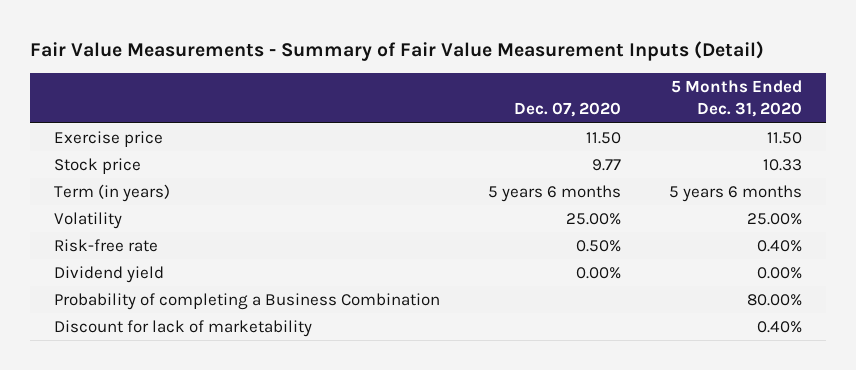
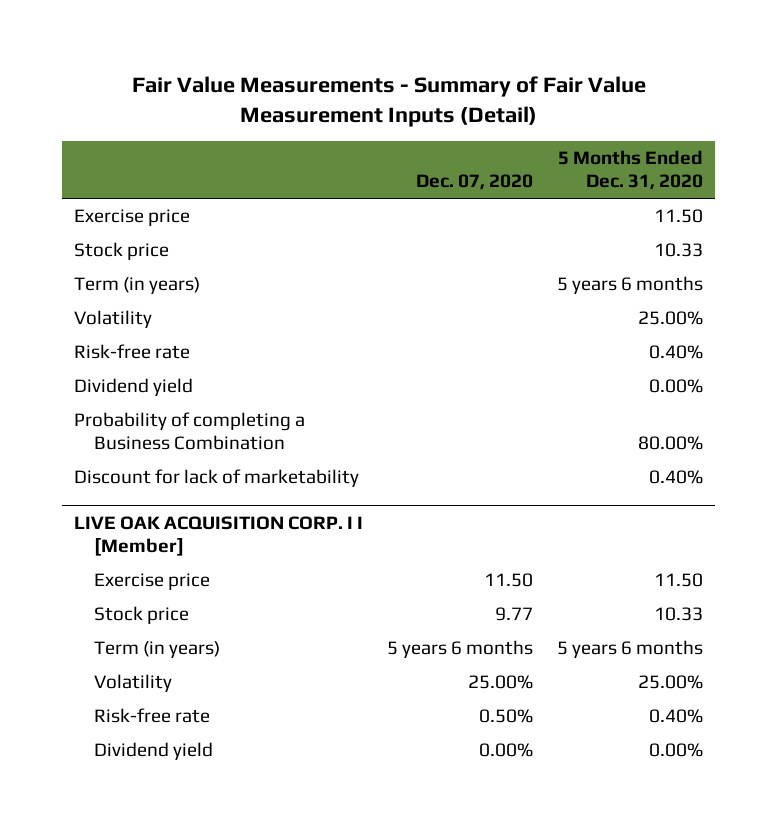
+ Exercise price | | 11.50
+ Stock price | | 10.33
+ Term (in years) | | 5 years 6 months
+ Volatility | | 25.00%
+ Risk-free rate | | 0.40%
+ Dividend yield | | 0.00%
moved up: Probability of completing a Business Combination | | 80.00%
moved up: Discount for lack of marketability | | 0.40%
+ LIVE OAK ACQUISITION CORP. I I [Member]

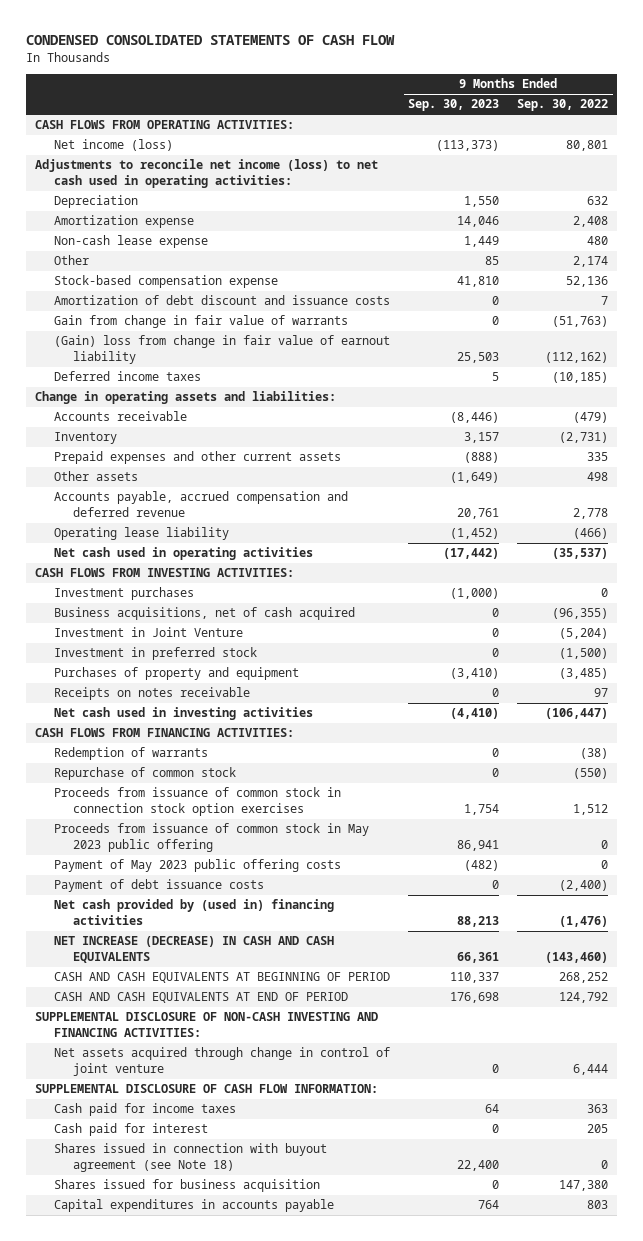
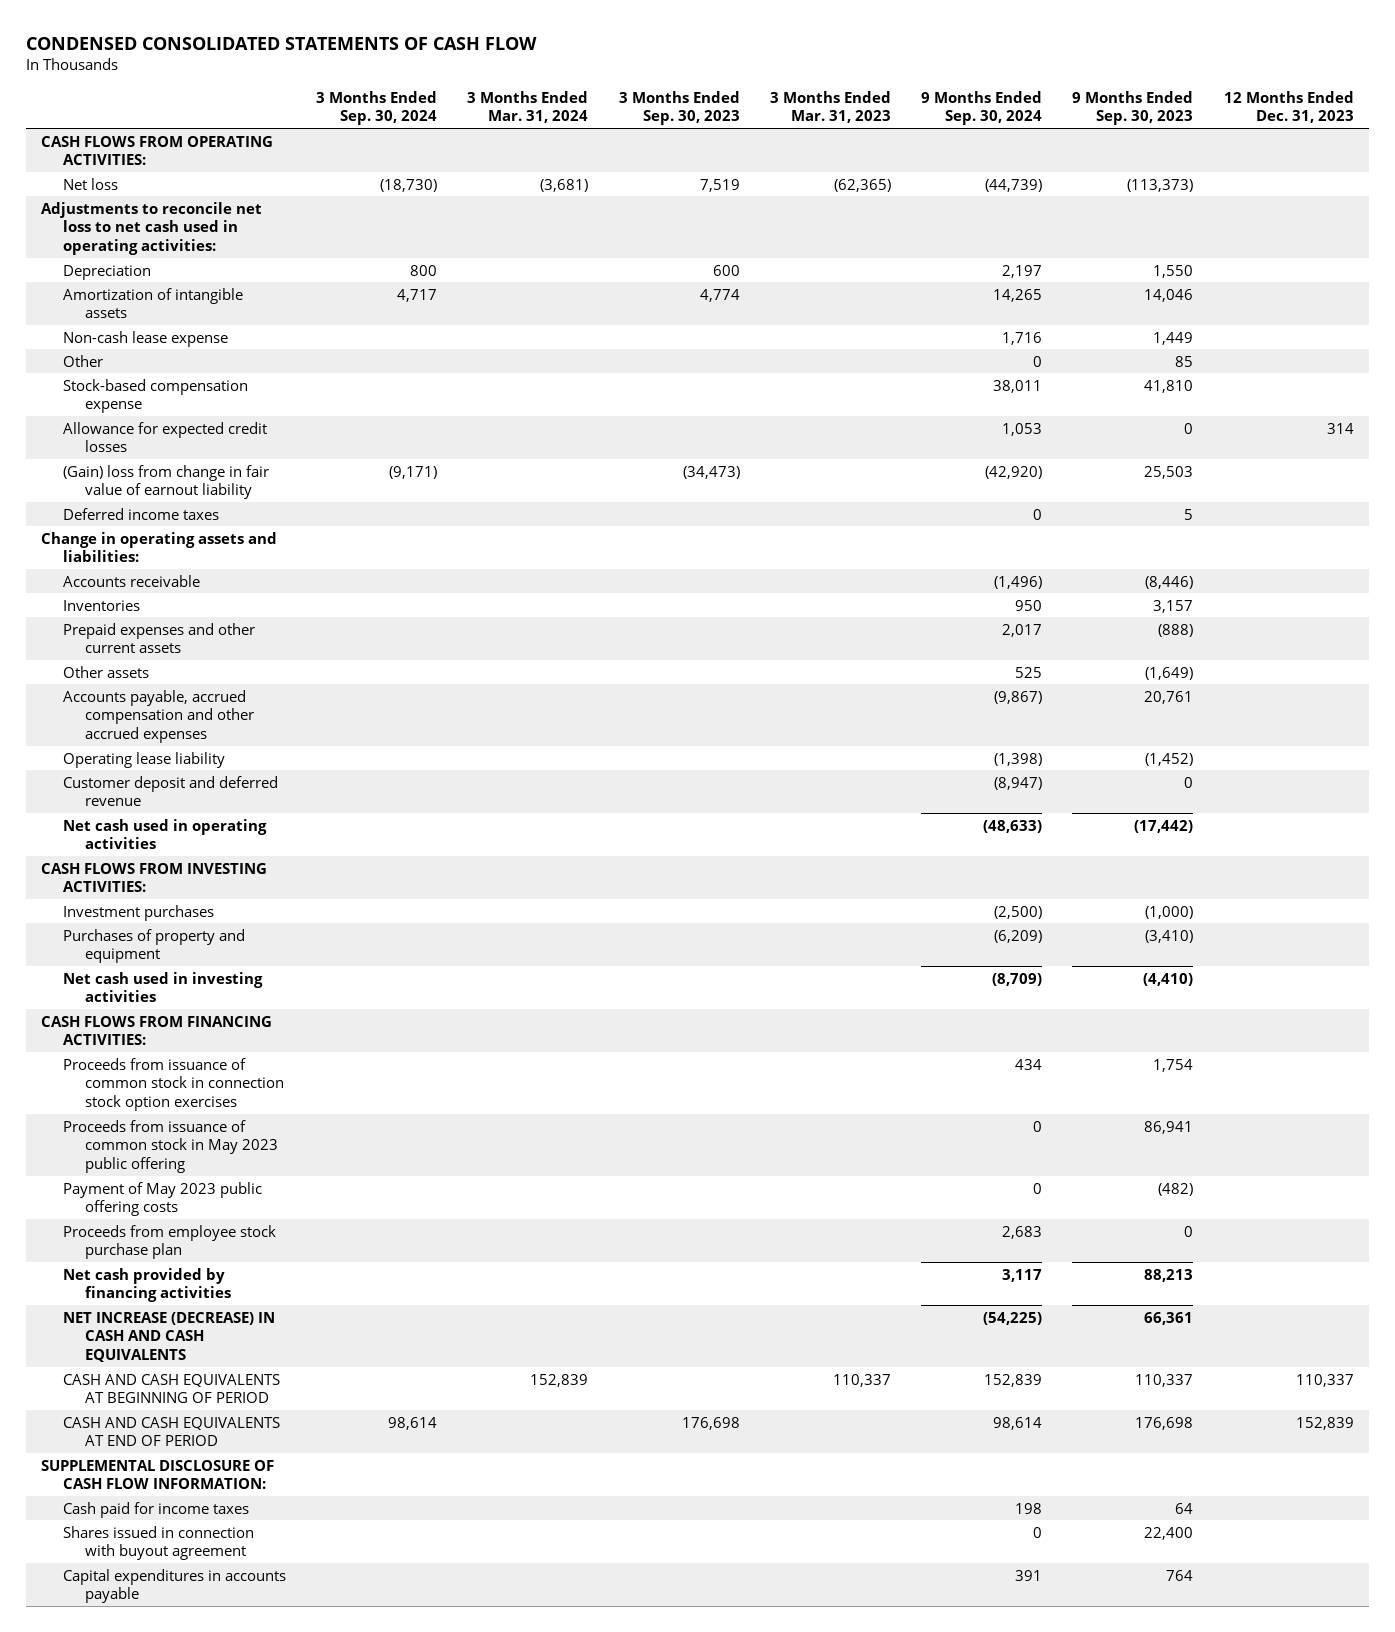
- | 9 Months Ended Sep. 30, 2023 | 9 Months Ended Sep. 30, 2022
+ | 3 Months Ended Sep. 30, 2024 | 3 Months Ended Mar. 31, 2024 | 3 Months Ended Sep. 30, 2023 | 3 Months Ended Mar. 31, 2023 | 9 Months Ended Sep. 30, 2024 | 9 Months Ended Sep. 30, 2023 | 12 Months Ended Dec. 31, 2023
- Net income (loss) | (113,373) | 80,801
- Adjustments to reconcile net income (loss) to net cash used in operating activities:
+ Net loss | (18,730) | (3,681) | 7,519 | (62,365) | (44,739) | (113,373) |
+ Adjustments to reconcile net loss to net cash used in operating activities:
- Amortization expense | 14,046 | 2,408
+ Amortization of intangible assets | 4,717 | | 4,774 | | 14,265 | 14,046 |
- Amortization of debt discount and issuance costs | 0 | 7
- Gain from change in fair value of warrants | 0 | (51,763)
+ Allowance for expected credit losses | | | | | 1,053 | 0 | 314
- Inventory | 3,157 | (2,731)
+ Inventories | | | | | 950 | 3,157 |
- Accounts payable, accrued compensation and deferred revenue | 20,761 | 2,778
+ Accounts payable, accrued compensation and other accrued expenses | | | | | (9,867) | 20,761 |
+ Customer deposit and deferred revenue | | | | | (8,947) | 0 |
- Business acquisitions, net of cash acquired | 0 | (96,355)
- Investment in Joint Venture | 0 | (5,204)
- Investment in preferred stock | 0 | (1,500)
- Receipts on notes receivable | 0 | 97
- Redemption of warrants | 0 | (38)
- Repurchase of common stock | 0 | (550)
- Payment of debt issuance costs | 0 | (2,400)
- Net cash provided by (used in) financing activities | 88,213 | (1,476)
+ Proceeds from employee stock purchase plan | | | | | 2,683 | 0 |
+ Net cash provided by financing activities | | | | | 3,117 | 88,213 |
- SUPPLEMENTAL DISCLOSURE OF NON-CASH INVESTING AND FINANCING ACTIVITIES:
- Net assets acquired through change in control of joint venture | 0 | 6,444
- Cash paid for interest | 0 | 205
- Shares issued in connection with buyout agreement (see Note 18) | 22,400 | 0
- Shares issued for business acquisition | 0 | 147,380
+ Shares issued in connection with buyout agreement | | | | | 0 | 22,400 |

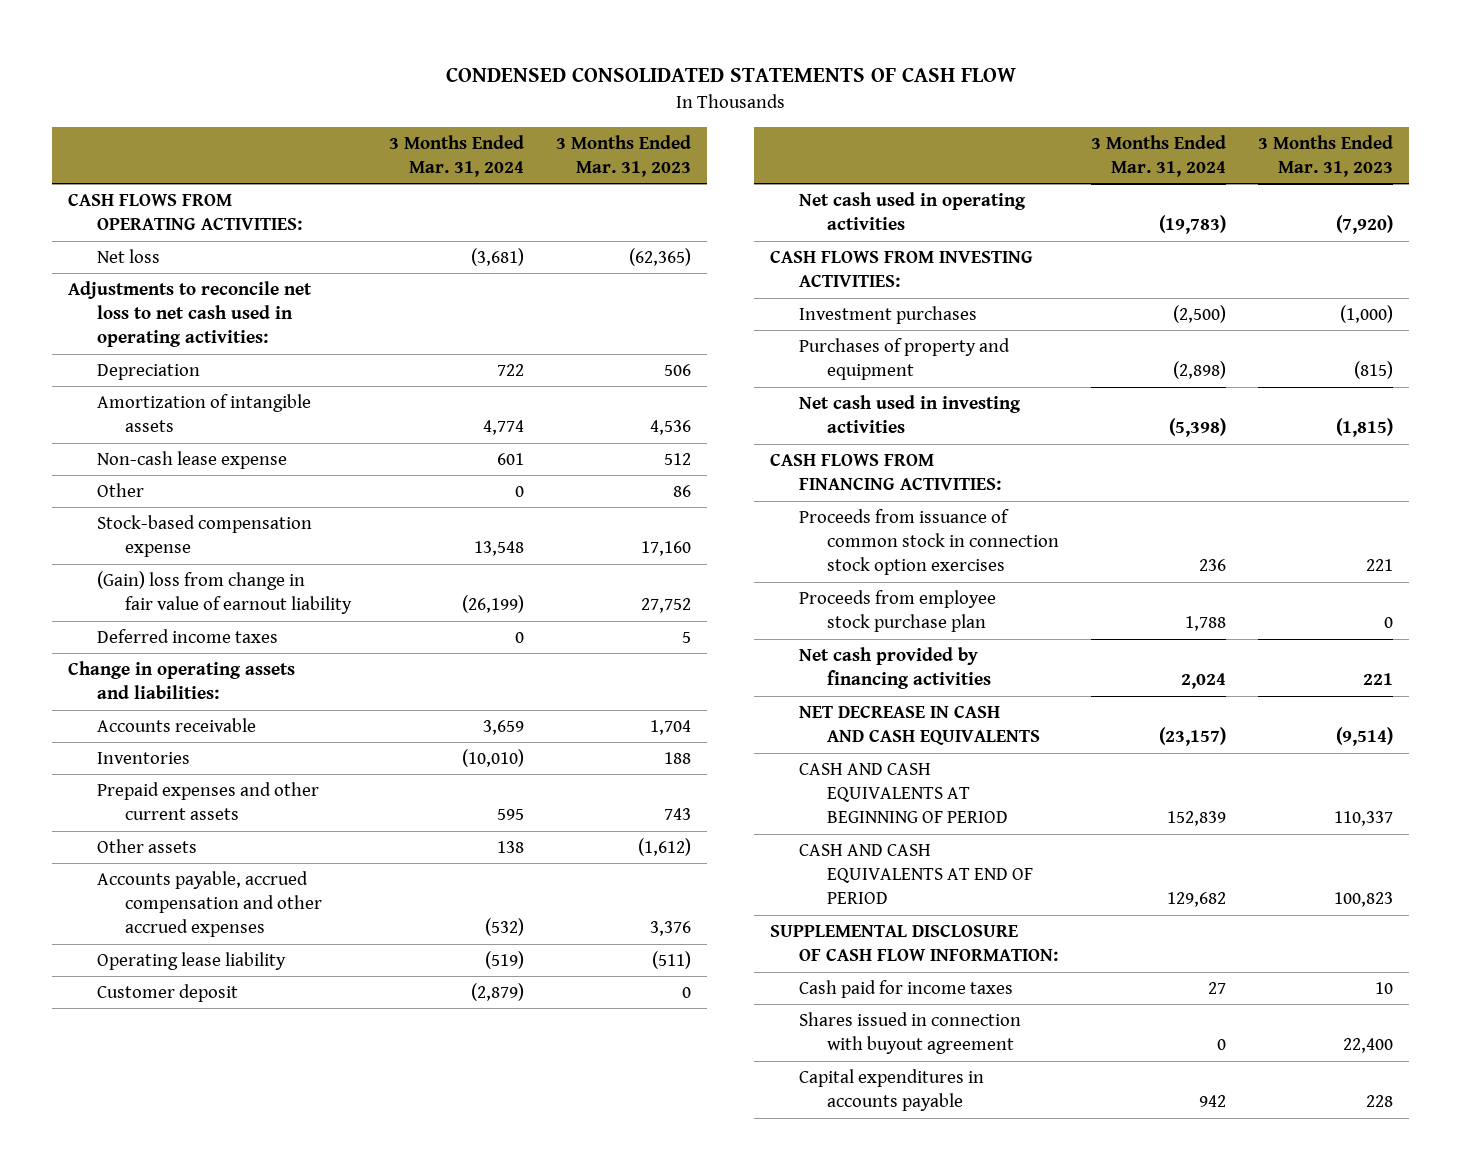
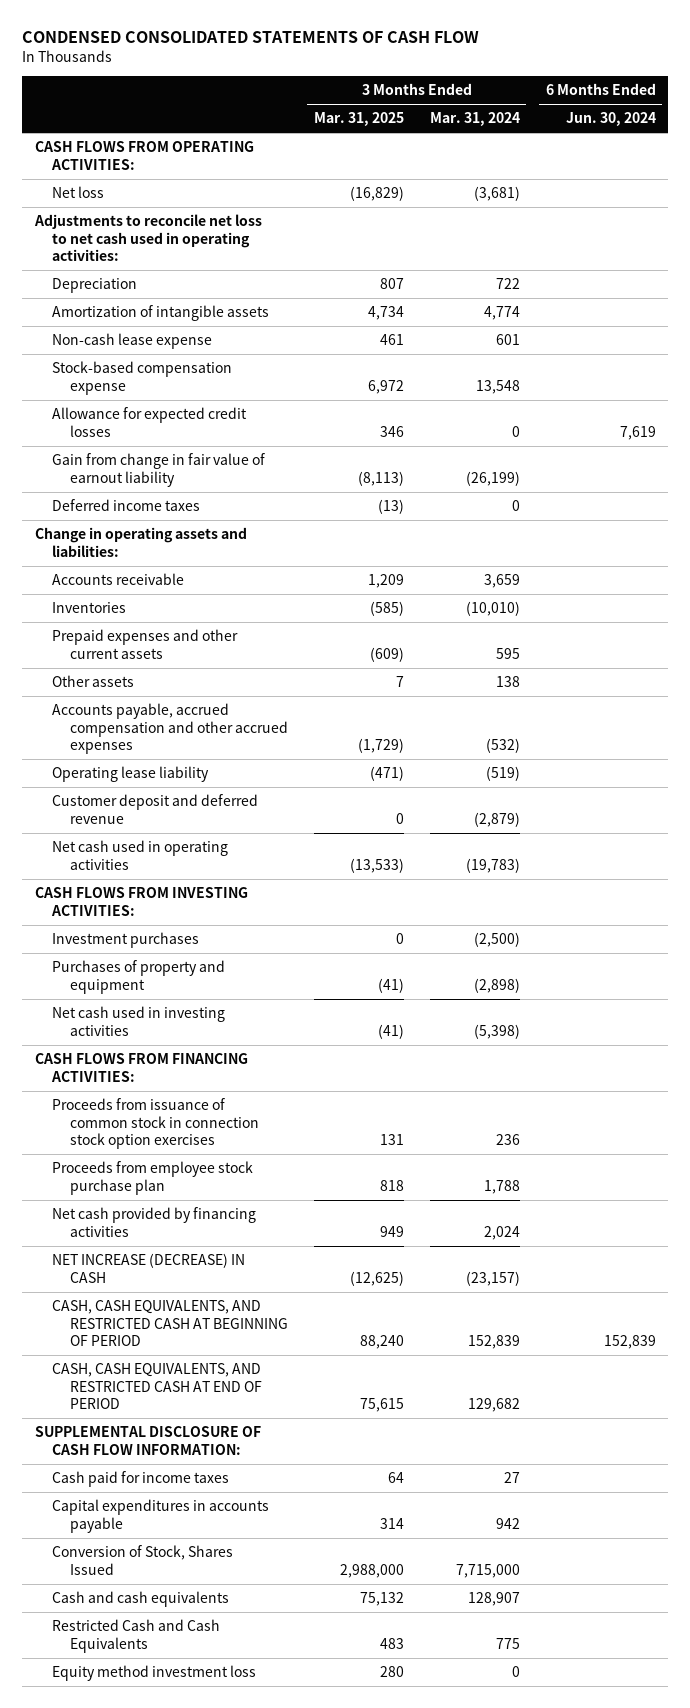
- | 3 Months Ended Mar. 31, 2024 | 3 Months Ended Mar. 31, 2023
+ | 3 Months Ended Mar. 31, 2025 | 3 Months Ended Mar. 31, 2024 | 6 Months Ended Jun. 30, 2024
- Other | 0 | 86
- (Gain) loss from change in fair value of earnout liability | (26,199) | 27,752
+ Allowance for expected credit losses | 346 | 0 | 7,619
+ Gain from change in fair value of earnout liability | (8,113) | (26,199) |
- Customer deposit | (2,879) | 0
+ Customer deposit and deferred revenue | 0 | (2,879) |
- NET DECREASE IN CASH AND CASH EQUIVALENTS | (23,157) | (9,514)
- CASH AND CASH EQUIVALENTS AT BEGINNING OF PERIOD | 152,839 | 110,337
- CASH AND CASH EQUIVALENTS AT END OF PERIOD | 129,682 | 100,823
+ NET INCREASE (DECREASE) IN CASH | (12,625) | (23,157) |
+ CASH, CASH EQUIVALENTS, AND RESTRICTED CASH AT BEGINNING OF PERIOD | 88,240 | 152,839 | 152,839
+ CASH, CASH EQUIVALENTS, AND RESTRICTED CASH AT END OF PERIOD | 75,615 | 129,682 |
- Shares issued in connection with buyout agreement | 0 | 22,400
+ Conversion of Stock, Shares Issued | 2,988,000 | 7,715,000 |
+ Cash and cash equivalents | 75,132 | 128,907 |
+ Restricted Cash and Cash Equivalents | 483 | 775 |
+ Equity method investment loss | 280 | 0 |

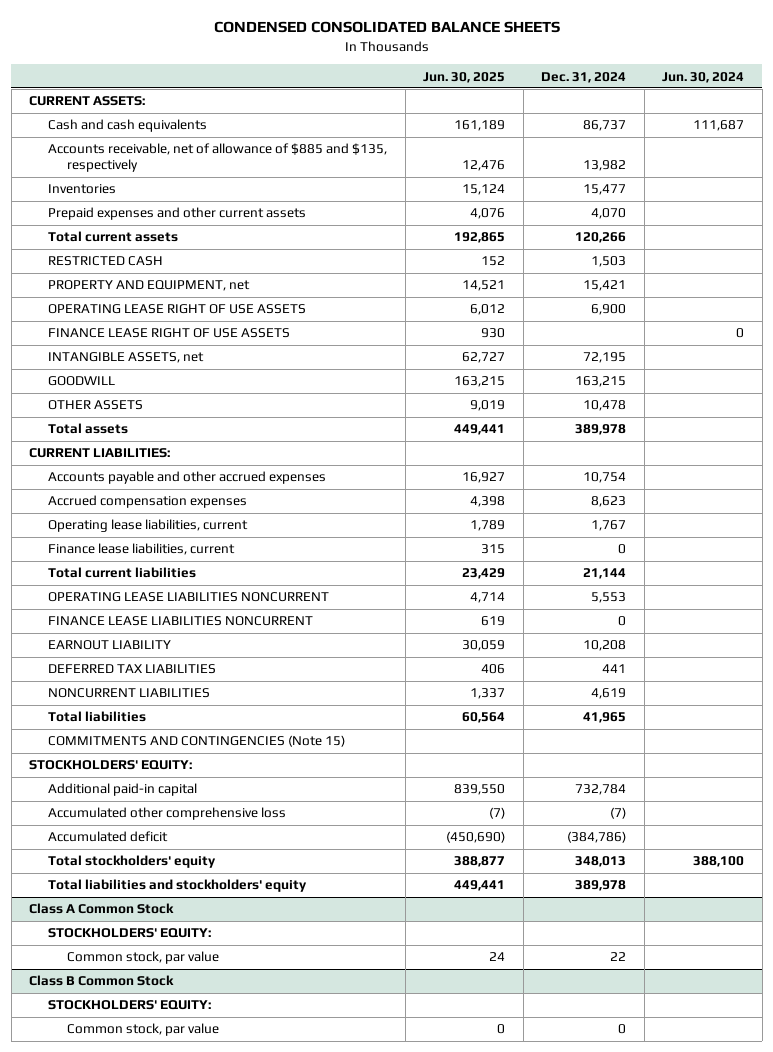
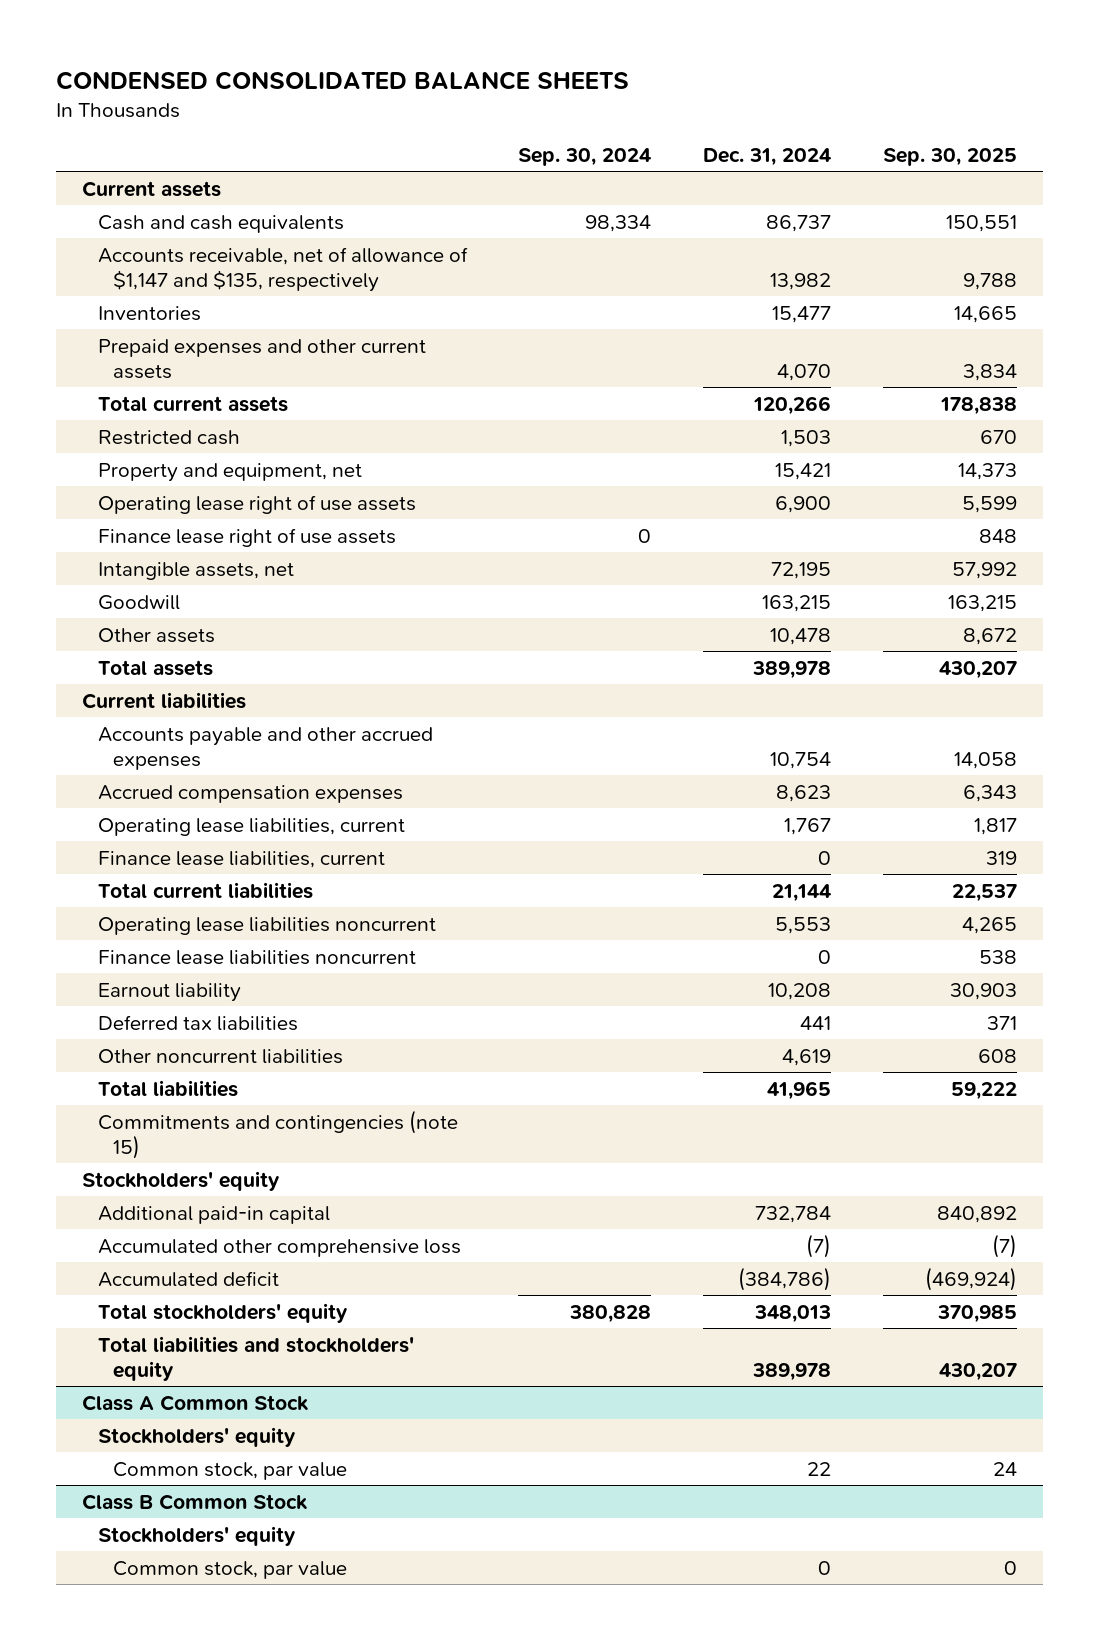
- | Jun. 30, 2025 | Dec. 31, 2024 | Jun. 30, 2024
+ | Sep. 30, 2024 | Dec. 31, 2024 | Sep. 30, 2025
- CURRENT ASSETS:
+ Current assets
- Accounts receivable, net of allowance of $885 and $135, respectively | 12,476 | 13,982 |
+ Accounts receivable, net of allowance of $1,147 and $135, respectively | | 13,982 | 9,788
- RESTRICTED CASH | 152 | 1,503 |
- PROPERTY AND EQUIPMENT, net | 14,521 | 15,421 |
- OPERATING LEASE RIGHT OF USE ASSETS | 6,012 | 6,900 |
- FINANCE LEASE RIGHT OF USE ASSETS | 930 | | 0
- INTANGIBLE ASSETS, net | 62,727 | 72,195 |
- GOODWILL | 163,215 | 163,215 |
- OTHER ASSETS | 9,019 | 10,478 |
+ Restricted cash | | 1,503 | 670
+ Property and equipment, net | | 15,421 | 14,373
+ Operating lease right of use assets | | 6,900 | 5,599
+ Finance lease right of use assets | 0 | | 848
+ Intangible assets, net | | 72,195 | 57,992
+ Goodwill | | 163,215 | 163,215
+ Other assets | | 10,478 | 8,672
- CURRENT LIABILITIES:
+ Current liabilities
- OPERATING LEASE LIABILITIES NONCURRENT | 4,714 | 5,553 |
- FINANCE LEASE LIABILITIES NONCURRENT | 619 | 0 |
- EARNOUT LIABILITY | 30,059 | 10,208 |
- DEFERRED TAX LIABILITIES | 406 | 441 |
- NONCURRENT LIABILITIES | 1,337 | 4,619 |
+ Operating lease liabilities noncurrent | | 5,553 | 4,265
+ Finance lease liabilities noncurrent | | 0 | 538
+ Earnout liability | | 10,208 | 30,903
+ Deferred tax liabilities | | 441 | 371
+ Other noncurrent liabilities | | 4,619 | 608
- COMMITMENTS AND CONTINGENCIES (Note 15)
- STOCKHOLDERS' EQUITY:
+ Commitments and contingencies (note 15)
+ Stockholders' equity
@ Class A Common Stock
- STOCKHOLDERS' EQUITY:
+ Stockholders' equity
@ Class B Common Stock
- STOCKHOLDERS' EQUITY:
+ Stockholders' equity

